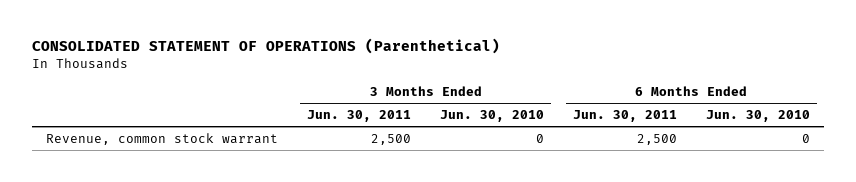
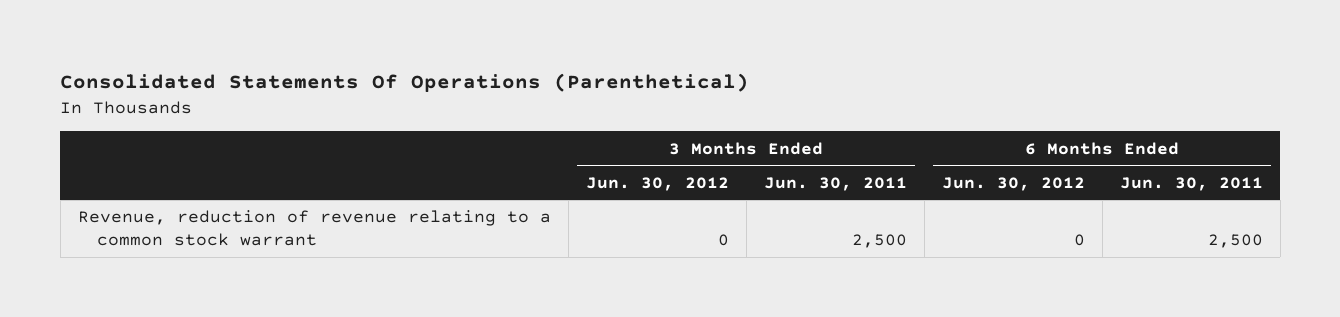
- CONSOLIDATED STATEMENT OF OPERATIONS (Parenthetical)
+ Consolidated Statements Of Operations (Parenthetical)
- | 3 Months Ended Jun. 30, 2011 | 3 Months Ended Jun. 30, 2010 | 6 Months Ended Jun. 30, 2011 | 6 Months Ended Jun. 30, 2010
+ | 3 Months Ended Jun. 30, 2012 | 3 Months Ended Jun. 30, 2011 | 6 Months Ended Jun. 30, 2012 | 6 Months Ended Jun. 30, 2011
- Revenue, common stock warrant | 2,500 | 0 | 2,500 | 0
+ Revenue, reduction of revenue relating to a common stock warrant | 0 | 2,500 | 0 | 2,500

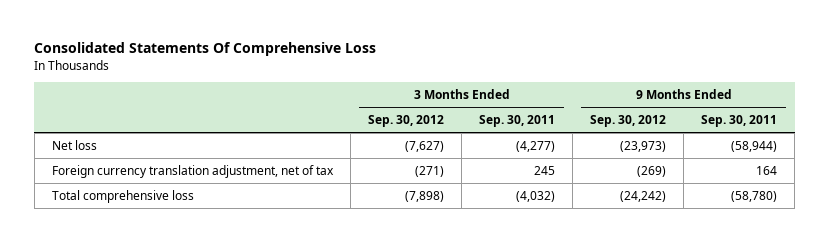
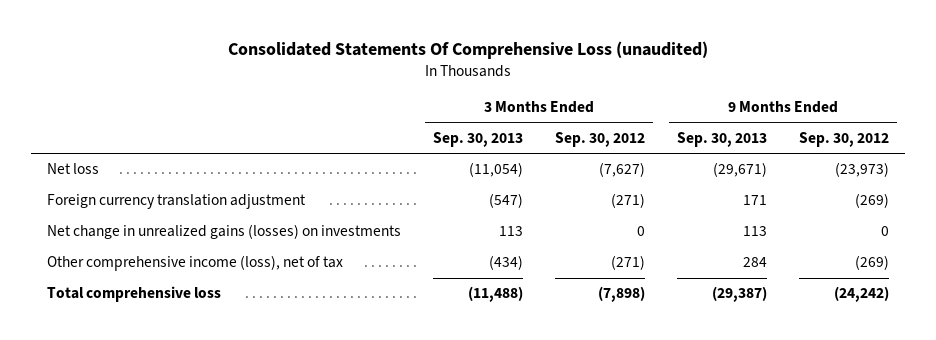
- Consolidated Statements Of Comprehensive Loss
+ Consolidated Statements Of Comprehensive Loss (unaudited)
- | 3 Months Ended Sep. 30, 2012 | 3 Months Ended Sep. 30, 2011 | 9 Months Ended Sep. 30, 2012 | 9 Months Ended Sep. 30, 2011
+ | 3 Months Ended Sep. 30, 2013 | 3 Months Ended Sep. 30, 2012 | 9 Months Ended Sep. 30, 2013 | 9 Months Ended Sep. 30, 2012
- Foreign currency translation adjustment, net of tax | (271) | 245 | (269) | 164
+ Foreign currency translation adjustment | (547) | (271) | 171 | (269)
+ Net change in unrealized gains (losses) on investments | 113 | 0 | 113 | 0
+ Other comprehensive income (loss), net of tax | (434) | (271) | 284 | (269)

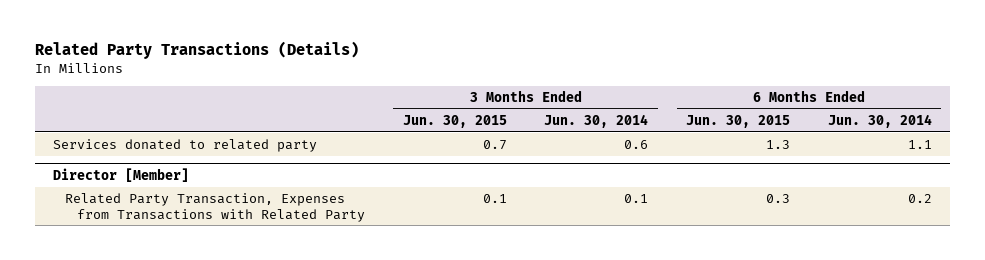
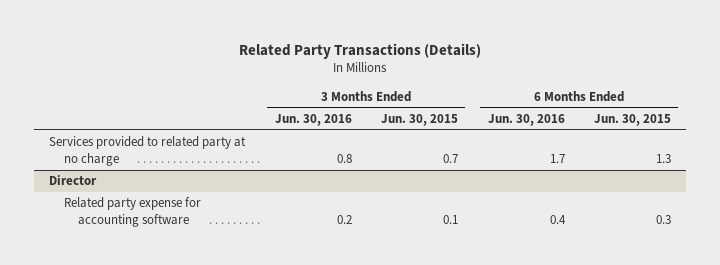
- | 3 Months Ended Jun. 30, 2015 | 3 Months Ended Jun. 30, 2014 | 6 Months Ended Jun. 30, 2015 | 6 Months Ended Jun. 30, 2014
+ | 3 Months Ended Jun. 30, 2016 | 3 Months Ended Jun. 30, 2015 | 6 Months Ended Jun. 30, 2016 | 6 Months Ended Jun. 30, 2015
- Services donated to related party | 0.7 | 0.6 | 1.3 | 1.1
- Director [Member]
- Related Party Transaction, Expenses from Transactions with Related Party | 0.1 | 0.1 | 0.3 | 0.2
+ Services provided to related party at no charge | 0.8 | 0.7 | 1.7 | 1.3
+ Director
+ Related party expense for accounting software | 0.2 | 0.1 | 0.4 | 0.3

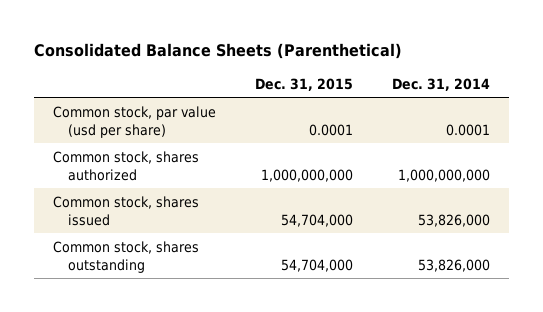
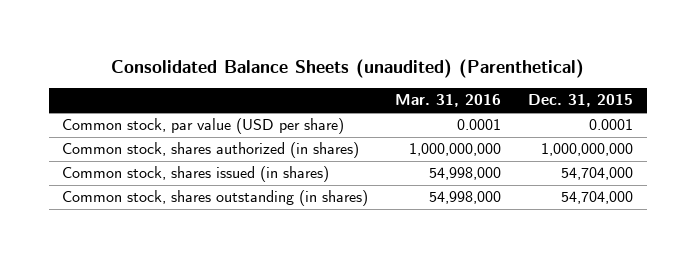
- Consolidated Balance Sheets (Parenthetical)
+ Consolidated Balance Sheets (unaudited) (Parenthetical)
- | Dec. 31, 2015 | Dec. 31, 2014
+ | Mar. 31, 2016 | Dec. 31, 2015
- Common stock, par value (usd per share) | 0.0001 | 0.0001
- Common stock, shares authorized | 1,000,000,000 | 1,000,000,000
- Common stock, shares issued | 54,704,000 | 53,826,000
- Common stock, shares outstanding | 54,704,000 | 53,826,000
+ Common stock, par value (USD per share) | 0.0001 | 0.0001
+ Common stock, shares authorized (in shares) | 1,000,000,000 | 1,000,000,000
+ Common stock, shares issued (in shares) | 54,998,000 | 54,704,000
+ Common stock, shares outstanding (in shares) | 54,998,000 | 54,704,000

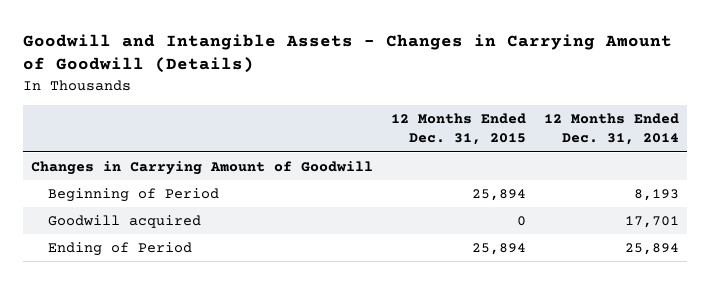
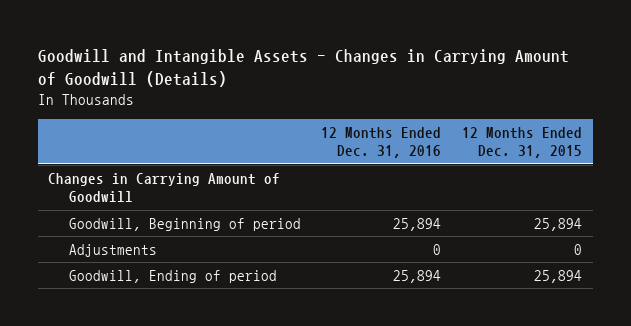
- | 12 Months Ended Dec. 31, 2015 | 12 Months Ended Dec. 31, 2014
+ | 12 Months Ended Dec. 31, 2016 | 12 Months Ended Dec. 31, 2015
- Beginning of Period | 25,894 | 8,193
- Goodwill acquired | 0 | 17,701
- Ending of Period | 25,894 | 25,894
+ Goodwill, Beginning of period | 25,894 | 25,894
+ Adjustments | 0 | 0
+ Goodwill, Ending of period | 25,894 | 25,894

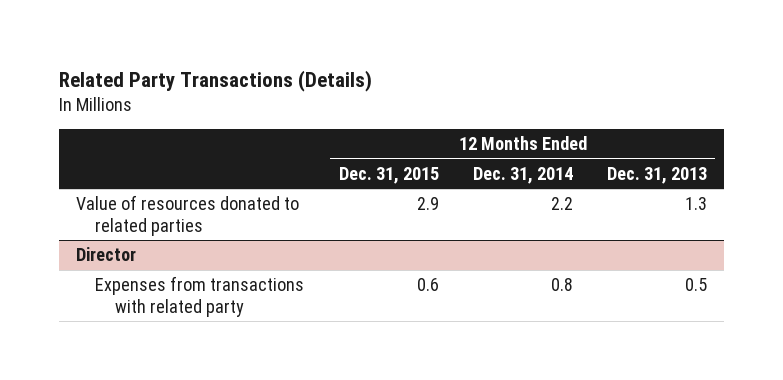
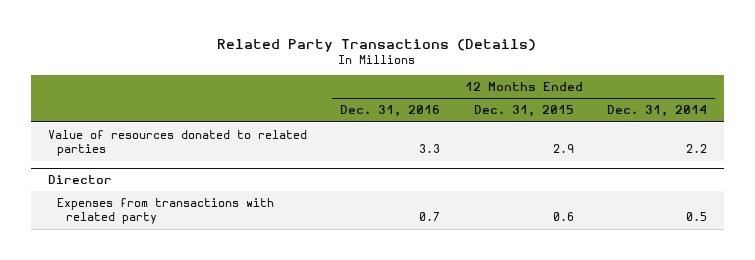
- | 12 Months Ended Dec. 31, 2015 | 12 Months Ended Dec. 31, 2014 | 12 Months Ended Dec. 31, 2013
+ | 12 Months Ended Dec. 31, 2016 | 12 Months Ended Dec. 31, 2015 | 12 Months Ended Dec. 31, 2014
@ Director
- Expenses from transactions with related party | 0.6 | 0.8 | 0.5
+ Expenses from transactions with related party | 0.7 | 0.6 | 0.5

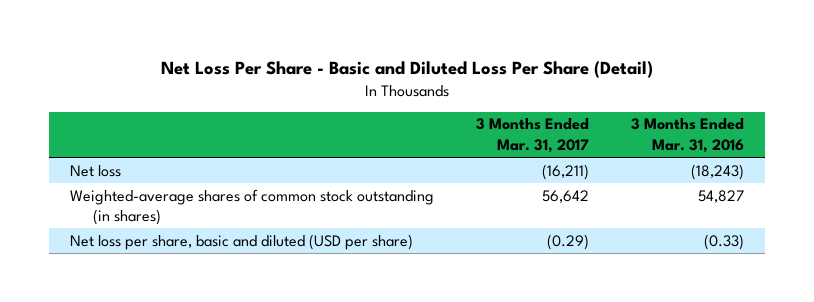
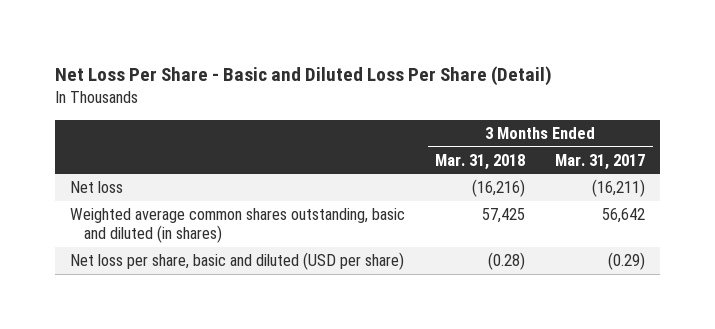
- | 3 Months Ended Mar. 31, 2017 | 3 Months Ended Mar. 31, 2016
+ | 3 Months Ended Mar. 31, 2018 | 3 Months Ended Mar. 31, 2017
- Weighted-average shares of common stock outstanding (in shares) | 56,642 | 54,827
+ Weighted average common shares outstanding, basic and diluted (in shares) | 57,425 | 56,642

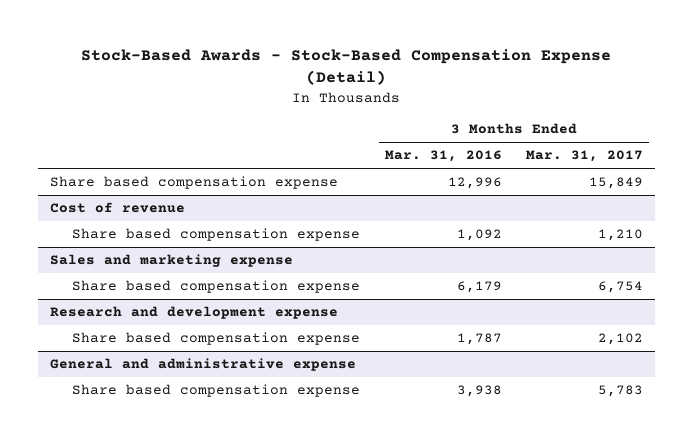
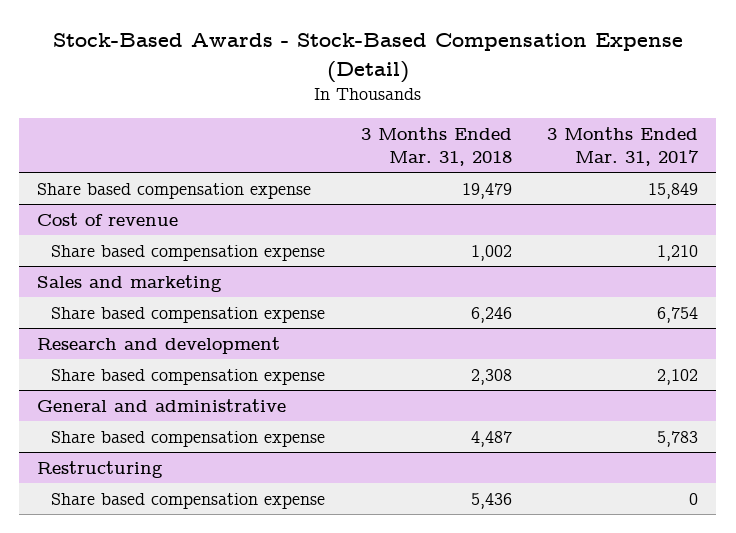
- | 3 Months Ended Mar. 31, 2016 | 3 Months Ended Mar. 31, 2017
+ | 3 Months Ended Mar. 31, 2018 | 3 Months Ended Mar. 31, 2017
- Sales and marketing expense
+ Sales and marketing
- Research and development expense
+ Research and development
- General and administrative expense
+ General and administrative
+ Restructuring
+ Share based compensation expense | 5,436 | 0

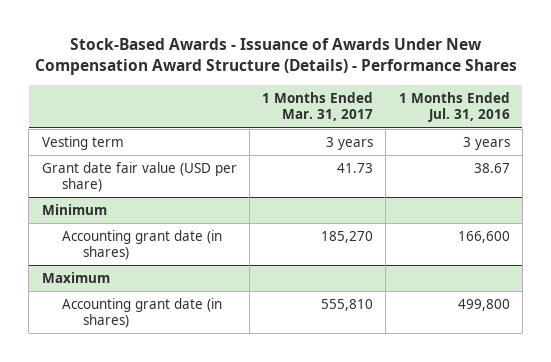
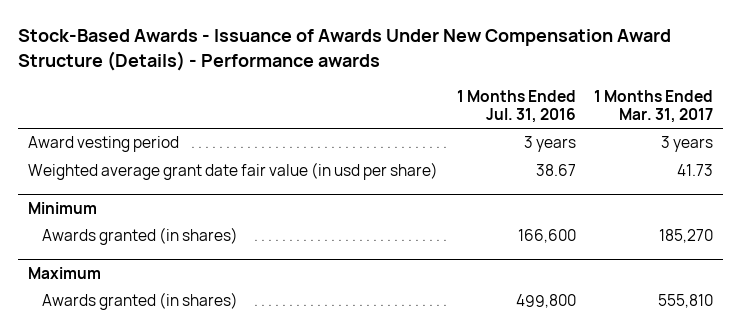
- Stock-Based Awards - Issuance of Awards Under New Compensation Award Structure (Details) - Performance Shares
+ Stock-Based Awards - Issuance of Awards Under New Compensation Award Structure (Details) - Performance awards
- | 1 Months Ended Mar. 31, 2017 | 1 Months Ended Jul. 31, 2016
+ | 1 Months Ended Jul. 31, 2016 | 1 Months Ended Mar. 31, 2017
- Vesting term | 3 years | 3 years
- Grant date fair value (USD per share) | 41.73 | 38.67
+ Award vesting period | 3 years | 3 years
+ Weighted average grant date fair value (in usd per share) | 38.67 | 41.73
@ Minimum
- Accounting grant date (in shares) | 185,270 | 166,600
+ Awards granted (in shares) | 166,600 | 185,270
@ Maximum
- Accounting grant date (in shares) | 555,810 | 499,800
+ Awards granted (in shares) | 499,800 | 555,810

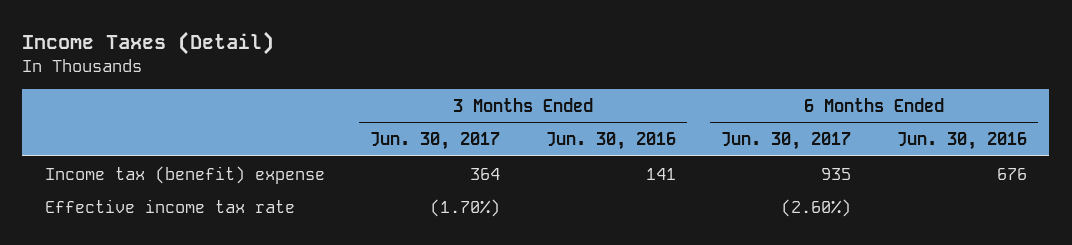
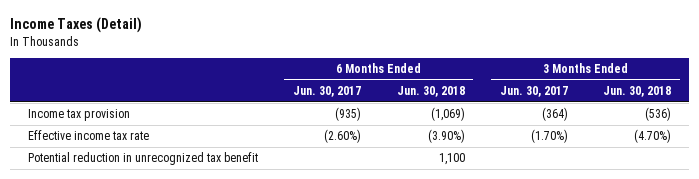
- | 3 Months Ended Jun. 30, 2017 | 3 Months Ended Jun. 30, 2016 | 6 Months Ended Jun. 30, 2017 | 6 Months Ended Jun. 30, 2016
+ | 6 Months Ended Jun. 30, 2017 | 6 Months Ended Jun. 30, 2018 | 3 Months Ended Jun. 30, 2017 | 3 Months Ended Jun. 30, 2018
- Income tax (benefit) expense | 364 | 141 | 935 | 676
+ Income tax provision | (935) | (1,069) | (364) | (536)
+ Potential reduction in unrecognized tax benefit | | 1,100 | |

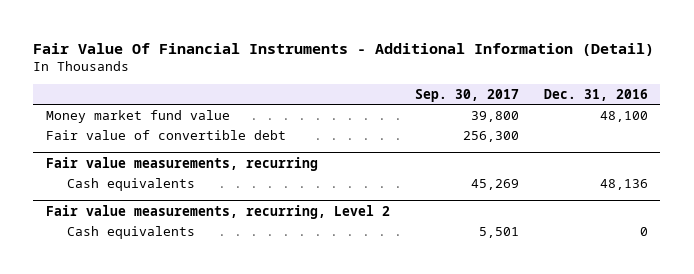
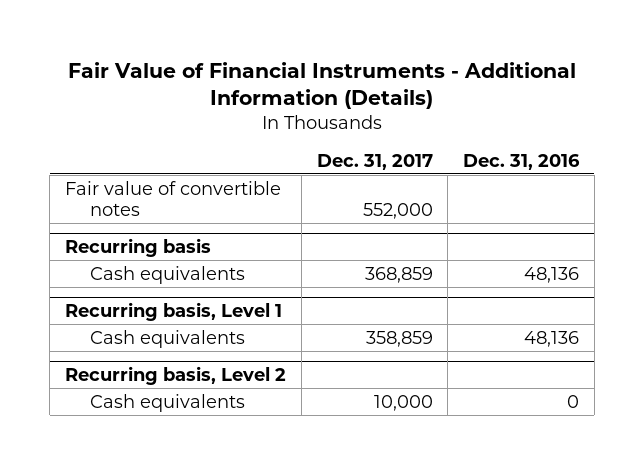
- Fair Value Of Financial Instruments - Additional Information (Detail)
+ Fair Value of Financial Instruments - Additional Information (Details)
- | Sep. 30, 2017 | Dec. 31, 2016
+ | Dec. 31, 2017 | Dec. 31, 2016
- Money market fund value | 39,800 | 48,100
- Fair value of convertible debt | 256,300 |
- Fair value measurements, recurring
+ Fair value of convertible notes | 552,000 |
+ Recurring basis
- Fair value measurements, recurring, Level 2
+ Recurring basis, Level 1
+ Cash equivalents | 358,859 | 48,136
+ Recurring basis, Level 2

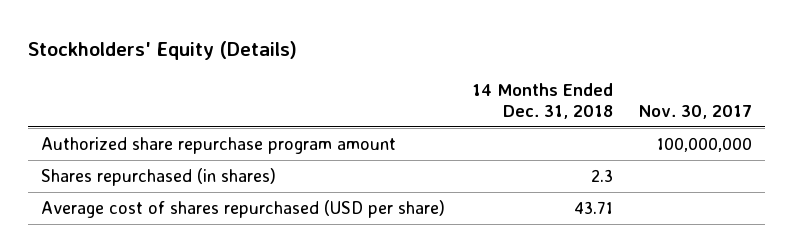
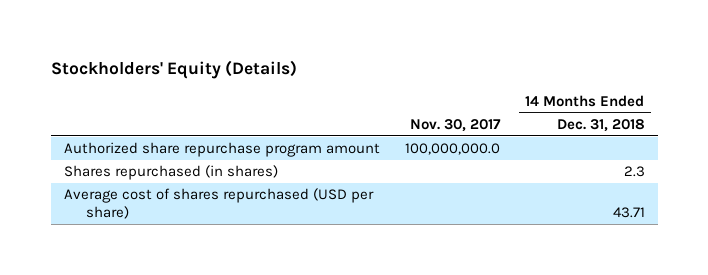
- | 14 Months Ended Dec. 31, 2018 | Nov. 30, 2017
+ | Nov. 30, 2017 | 14 Months Ended Dec. 31, 2018
- Authorized share repurchase program amount | | 100,000,000
+ Authorized share repurchase program amount | 100,000,000.0 |

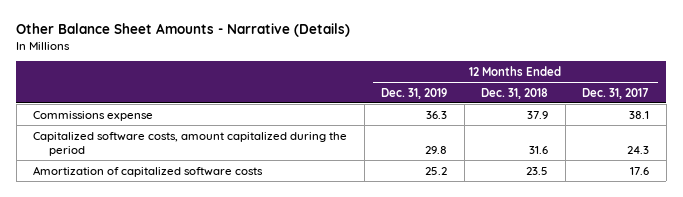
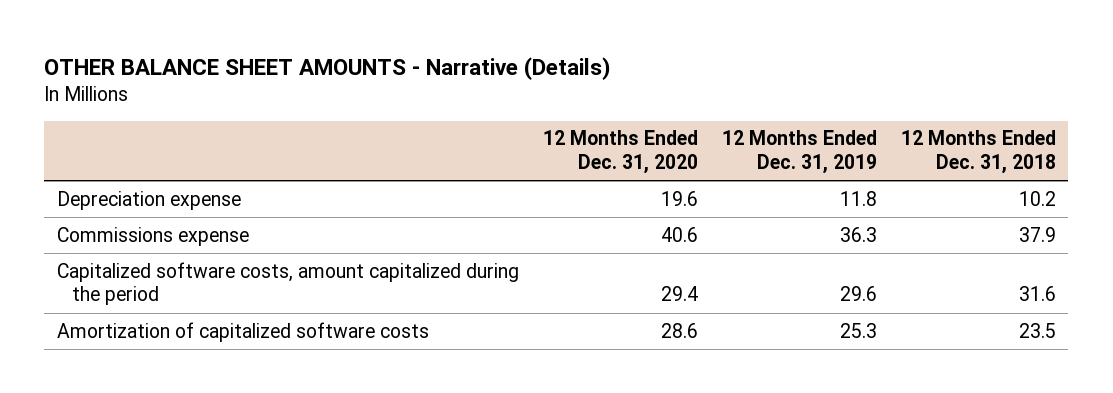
- Other Balance Sheet Amounts - Narrative (Details)
+ OTHER BALANCE SHEET AMOUNTS - Narrative (Details)
- | 12 Months Ended Dec. 31, 2019 | 12 Months Ended Dec. 31, 2018 | 12 Months Ended Dec. 31, 2017
+ | 12 Months Ended Dec. 31, 2020 | 12 Months Ended Dec. 31, 2019 | 12 Months Ended Dec. 31, 2018
+ Depreciation expense | 19.6 | 11.8 | 10.2
- Capitalized software costs, amount capitalized during the period | 29.8 | 31.6 | 24.3
- Amortization of capitalized software costs | 25.2 | 23.5 | 17.6
+ Capitalized software costs, amount capitalized during the period | 29.4 | 29.6 | 31.6
+ Amortization of capitalized software costs | 28.6 | 25.3 | 23.5

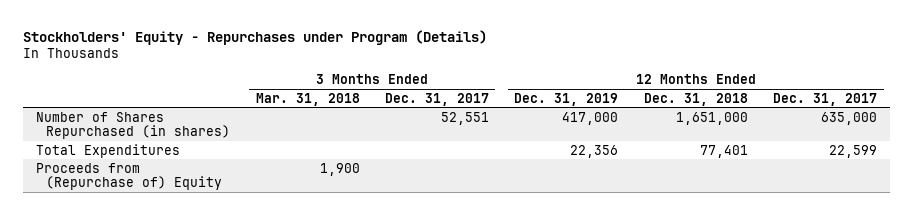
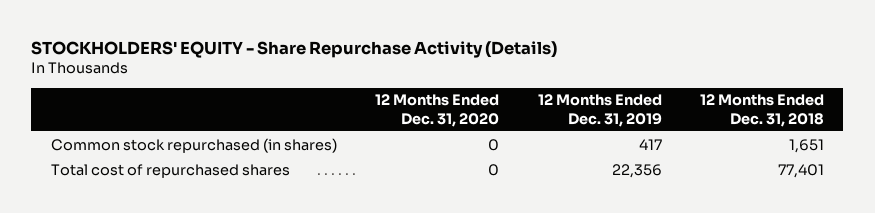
- Stockholders' Equity - Repurchases under Program (Details)
+ STOCKHOLDERS' EQUITY - Share Repurchase Activity (Details)
- | 3 Months Ended Mar. 31, 2018 | 3 Months Ended Dec. 31, 2017 | 12 Months Ended Dec. 31, 2019 | 12 Months Ended Dec. 31, 2018 | 12 Months Ended Dec. 31, 2017
+ | 12 Months Ended Dec. 31, 2020 | 12 Months Ended Dec. 31, 2019 | 12 Months Ended Dec. 31, 2018
- Number of Shares Repurchased (in shares) | | 52,551 | 417,000 | 1,651,000 | 635,000
- Total Expenditures | | | 22,356 | 77,401 | 22,599
- Proceeds from (Repurchase of) Equity | 1,900 | | | |
+ Common stock repurchased (in shares) | 0 | 417 | 1,651
+ Total cost of repurchased shares | 0 | 22,356 | 77,401

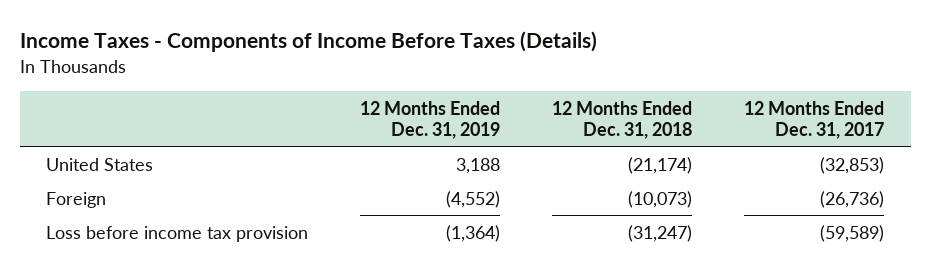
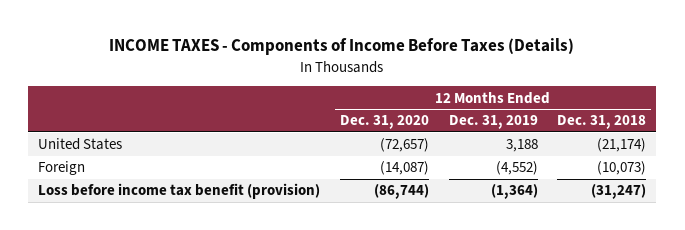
- Income Taxes - Components of Income Before Taxes (Details)
+ INCOME TAXES - Components of Income Before Taxes (Details)
- | 12 Months Ended Dec. 31, 2019 | 12 Months Ended Dec. 31, 2018 | 12 Months Ended Dec. 31, 2017
+ | 12 Months Ended Dec. 31, 2020 | 12 Months Ended Dec. 31, 2019 | 12 Months Ended Dec. 31, 2018
- Loss before income tax provision | (1,364) | (31,247) | (59,589)
+ Loss before income tax benefit (provision) | (86,744) | (1,364) | (31,247)

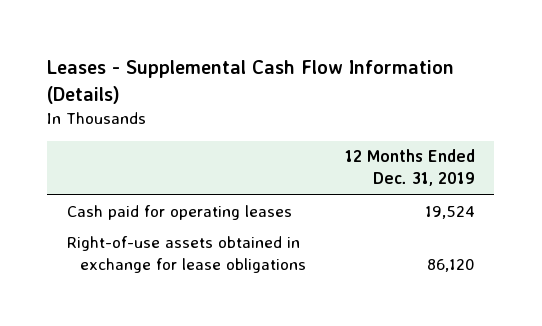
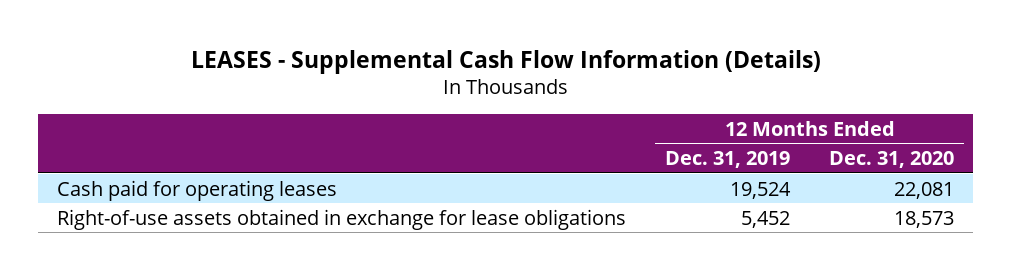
- Leases - Supplemental Cash Flow Information (Details)
+ LEASES - Supplemental Cash Flow Information (Details)
- | 12 Months Ended Dec. 31, 2019
+ | 12 Months Ended Dec. 31, 2019 | 12 Months Ended Dec. 31, 2020
- Right-of-use assets obtained in exchange for lease obligations | 86,120
+ Right-of-use assets obtained in exchange for lease obligations | 5,452 | 18,573

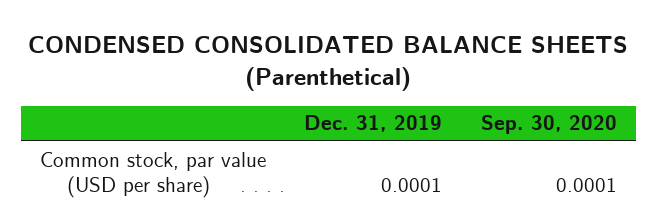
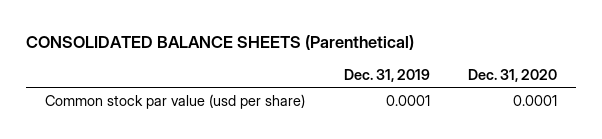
- CONDENSED CONSOLIDATED BALANCE SHEETS (Parenthetical)
+ CONSOLIDATED BALANCE SHEETS (Parenthetical)
- | Dec. 31, 2019 | Sep. 30, 2020
+ | Dec. 31, 2019 | Dec. 31, 2020
- Common stock, par value (USD per share) | 0.0001 | 0.0001
+ Common stock par value (usd per share) | 0.0001 | 0.0001

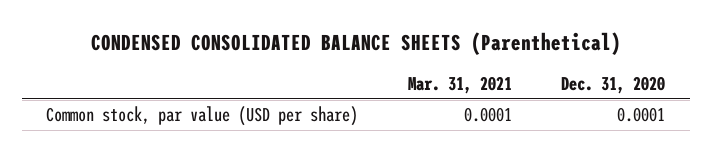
- CONSOLIDATED BALANCE SHEETS (Parenthetical)
+ CONDENSED CONSOLIDATED BALANCE SHEETS (Parenthetical)
- | Dec. 31, 2019 | Dec. 31, 2020
+ | Mar. 31, 2021 | Dec. 31, 2020
- Common stock par value (usd per share) | 0.0001 | 0.0001
+ Common stock, par value (USD per share) | 0.0001 | 0.0001

